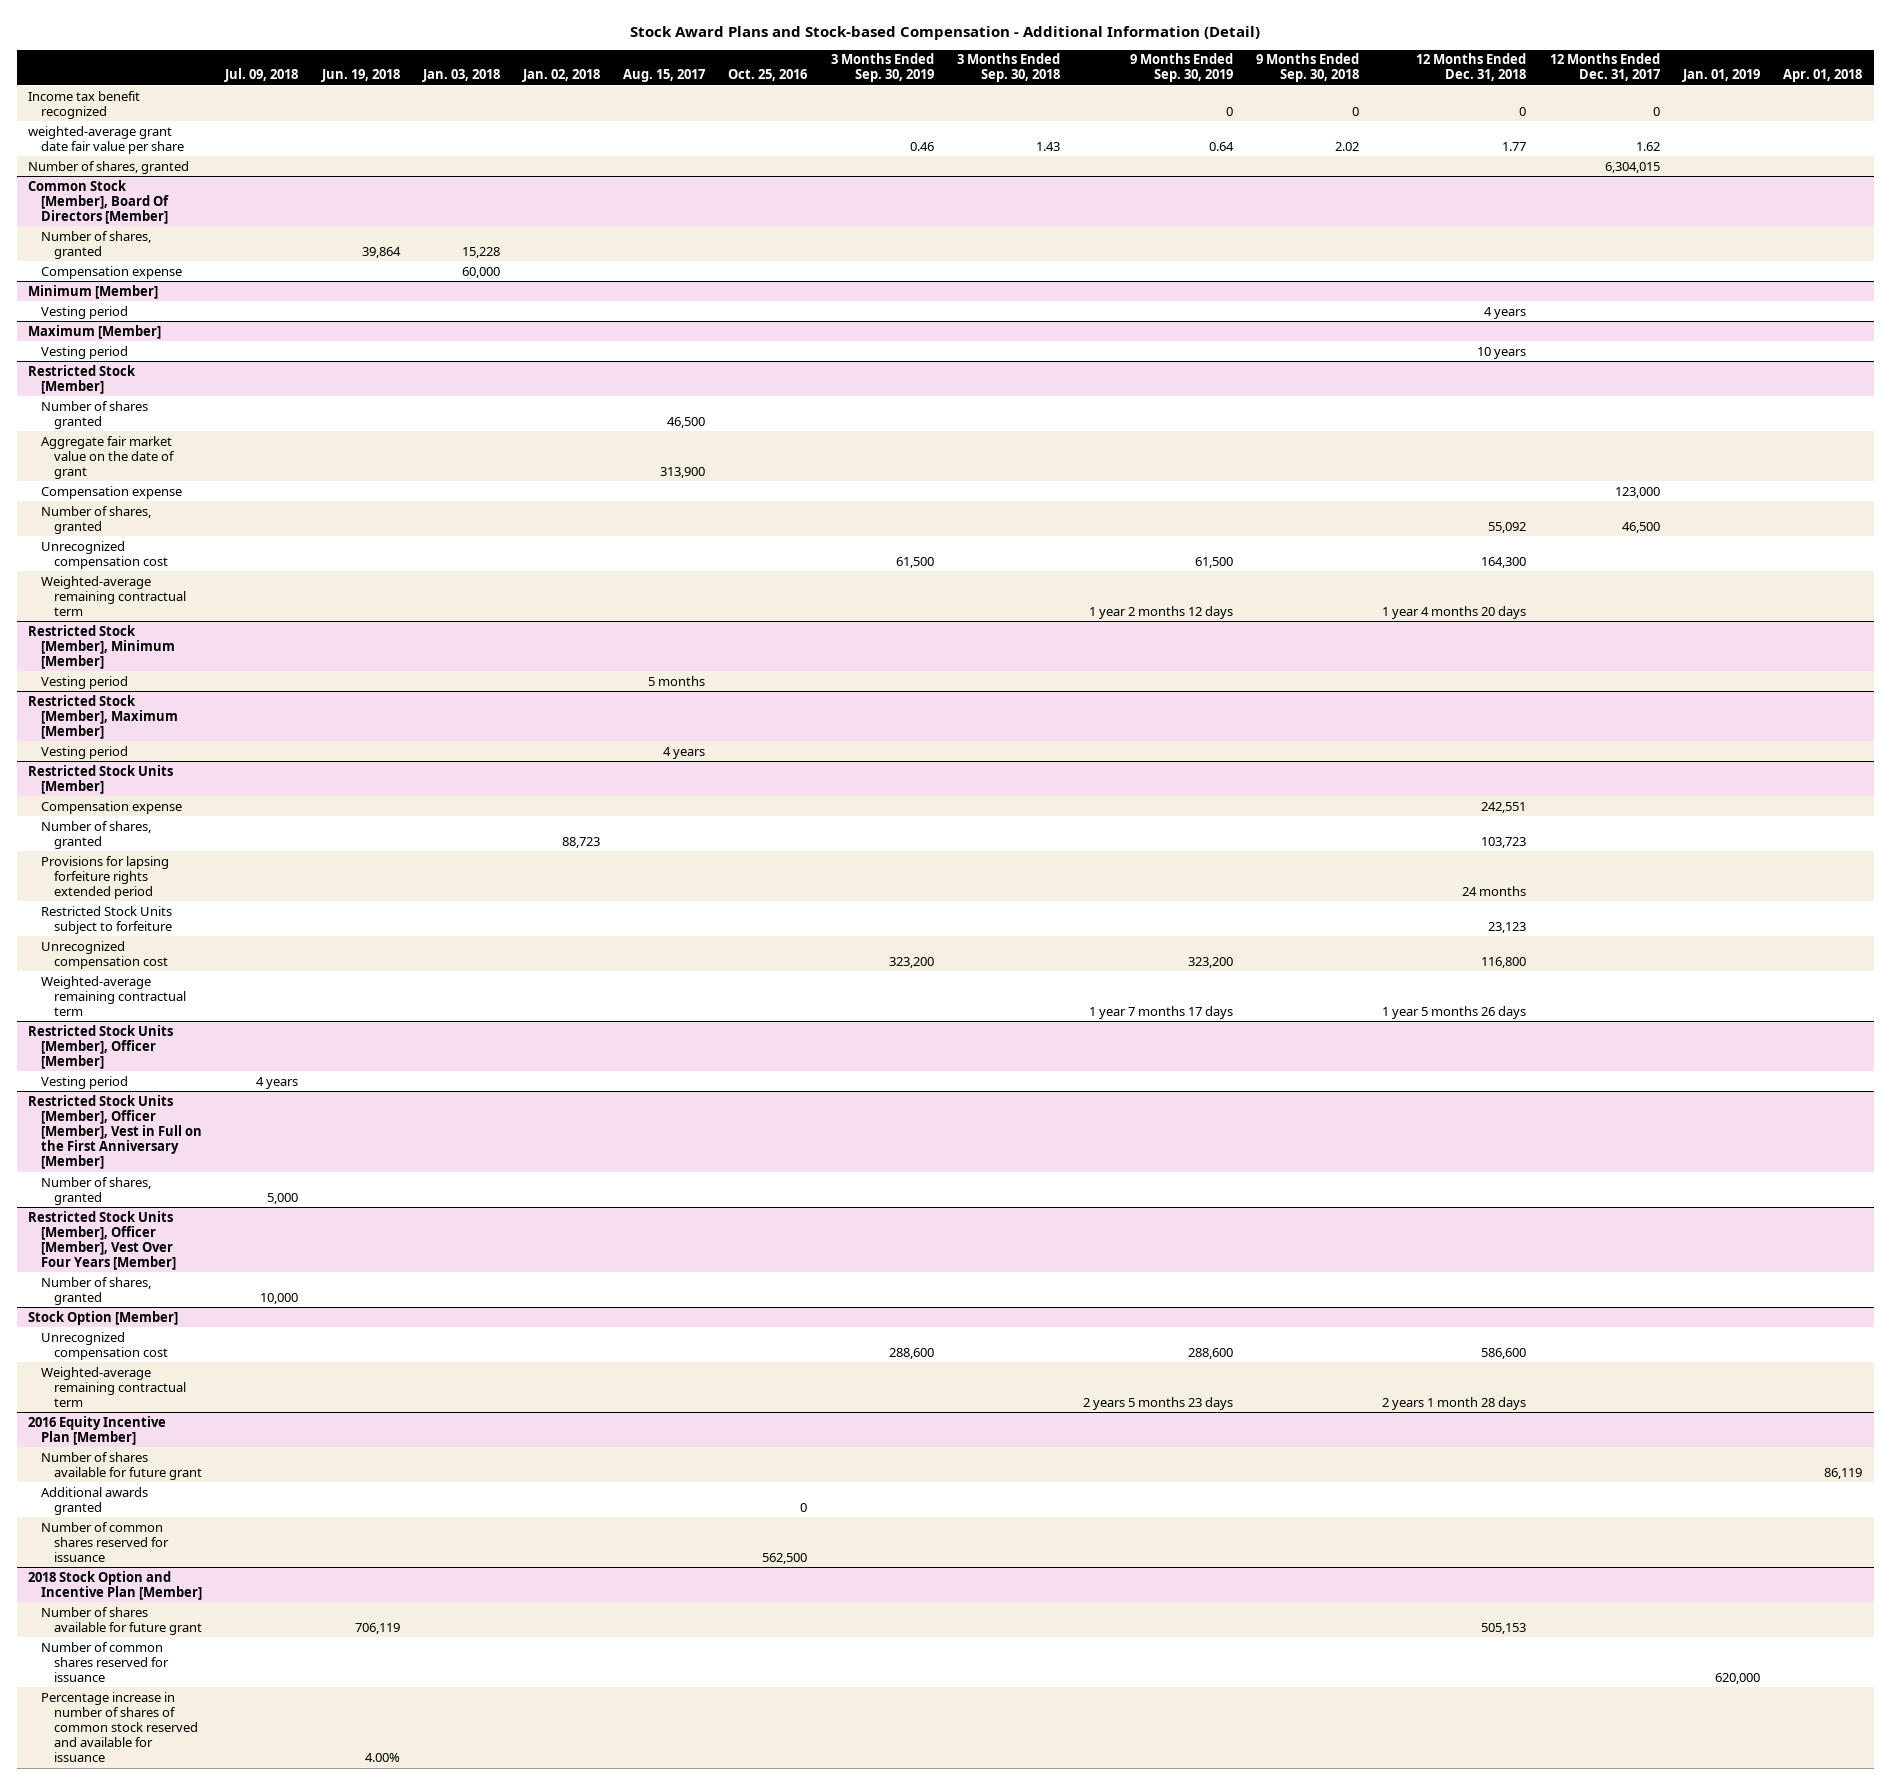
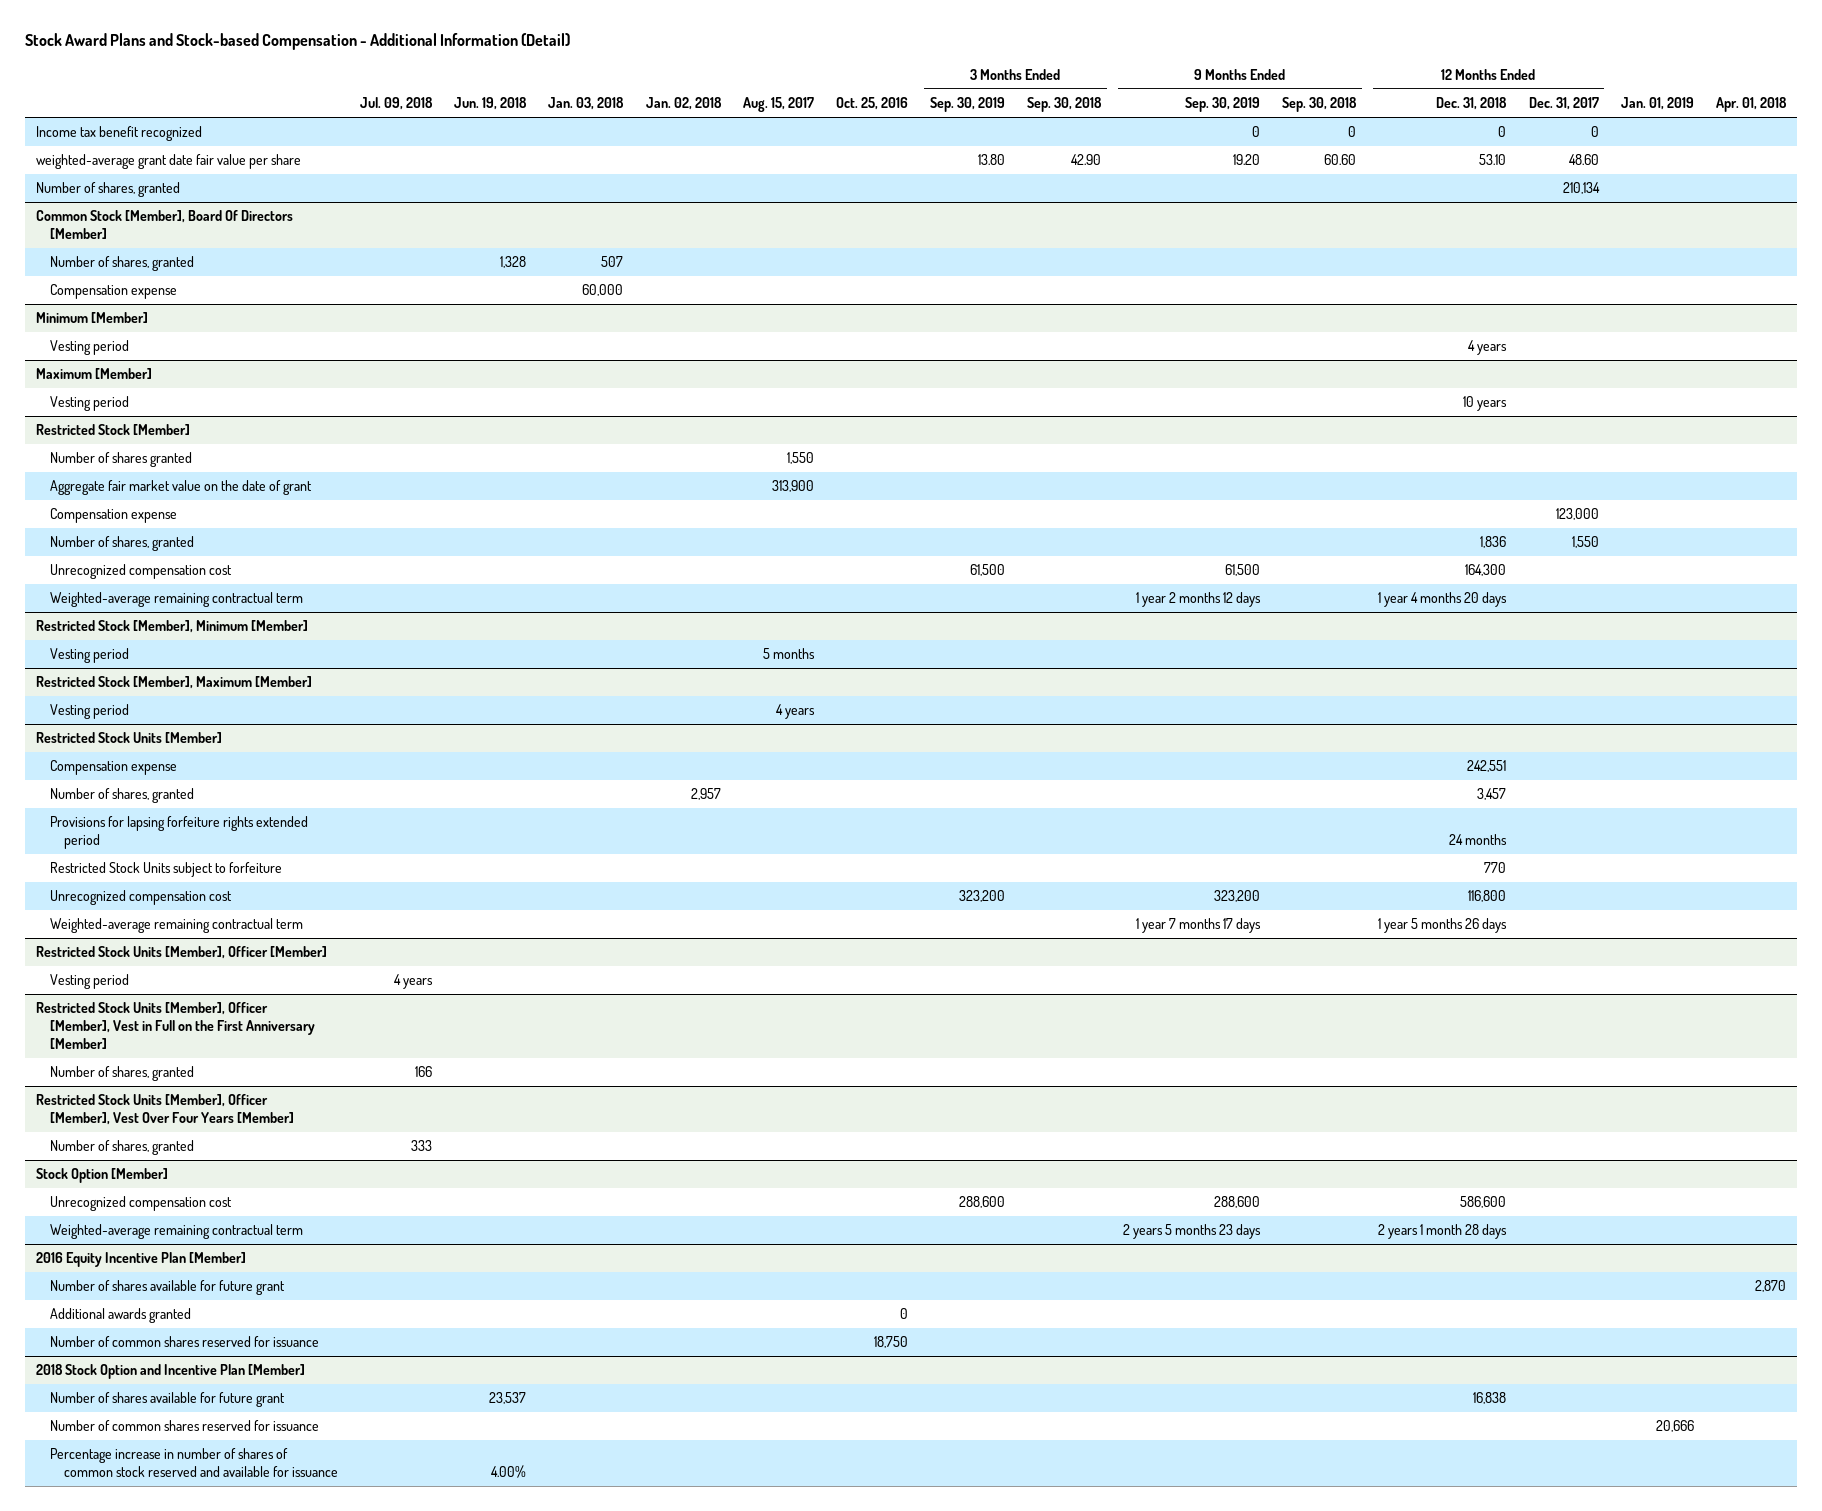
- weighted-average grant date fair value per share | | | | | | | 0.46 | 1.43 | 0.64 | 2.02 | 1.77 | 1.62 | |
- Number of shares, granted | | | | | | | | | | | | 6,304,015 | |
+ weighted-average grant date fair value per share | | | | | | | 13.80 | 42.90 | 19.20 | 60.60 | 53.10 | 48.60 | |
+ Number of shares, granted | | | | | | | | | | | | 210,134 | |
@ Common Stock [Member], Board Of Directors [Member]
- Number of shares, granted | | 39,864 | 15,228 | | | | | | | | | | |
+ Number of shares, granted | | 1,328 | 507 | | | | | | | | | | |
@ Restricted Stock [Member]
- Number of shares granted | | | | | 46,500 | | | | | | | | |
+ Number of shares granted | | | | | 1,550 | | | | | | | | |
- Number of shares, granted | | | | | | | | | | | 55,092 | 46,500 | |
+ Number of shares, granted | | | | | | | | | | | 1,836 | 1,550 | |
@ Restricted Stock Units [Member]
- Number of shares, granted | | | | 88,723 | | | | | | | 103,723 | | |
+ Number of shares, granted | | | | 2,957 | | | | | | | 3,457 | | |
- Restricted Stock Units subject to forfeiture | | | | | | | | | | | 23,123 | | |
+ Restricted Stock Units subject to forfeiture | | | | | | | | | | | 770 | | |
@ Restricted Stock Units [Member], Officer [Member], Vest in Full on the First Anniversary [Member]
- Number of shares, granted | 5,000 | | | | | | | | | | | | |
+ Number of shares, granted | 166 | | | | | | | | | | | | |
@ Restricted Stock Units [Member], Officer [Member], Vest Over Four Years [Member]
- Number of shares, granted | 10,000 | | | | | | | | | | | | |
+ Number of shares, granted | 333 | | | | | | | | | | | | |
@ 2016 Equity Incentive Plan [Member]
- Number of shares available for future grant | | | | | | | | | | | | | | 86,119
+ Number of shares available for future grant | | | | | | | | | | | | | | 2,870
- Number of common shares reserved for issuance | | | | | | 562,500 | | | | | | | |
+ Number of common shares reserved for issuance | | | | | | 18,750 | | | | | | | |
@ 2018 Stock Option and Incentive Plan [Member]
- Number of shares available for future grant | | 706,119 | | | | | | | | | 505,153 | | |
- Number of common shares reserved for issuance | | | | | | | | | | | | | 620,000 |
+ Number of shares available for future grant | | 23,537 | | | | | | | | | 16,838 | | |
+ Number of common shares reserved for issuance | | | | | | | | | | | | | 20,666 |

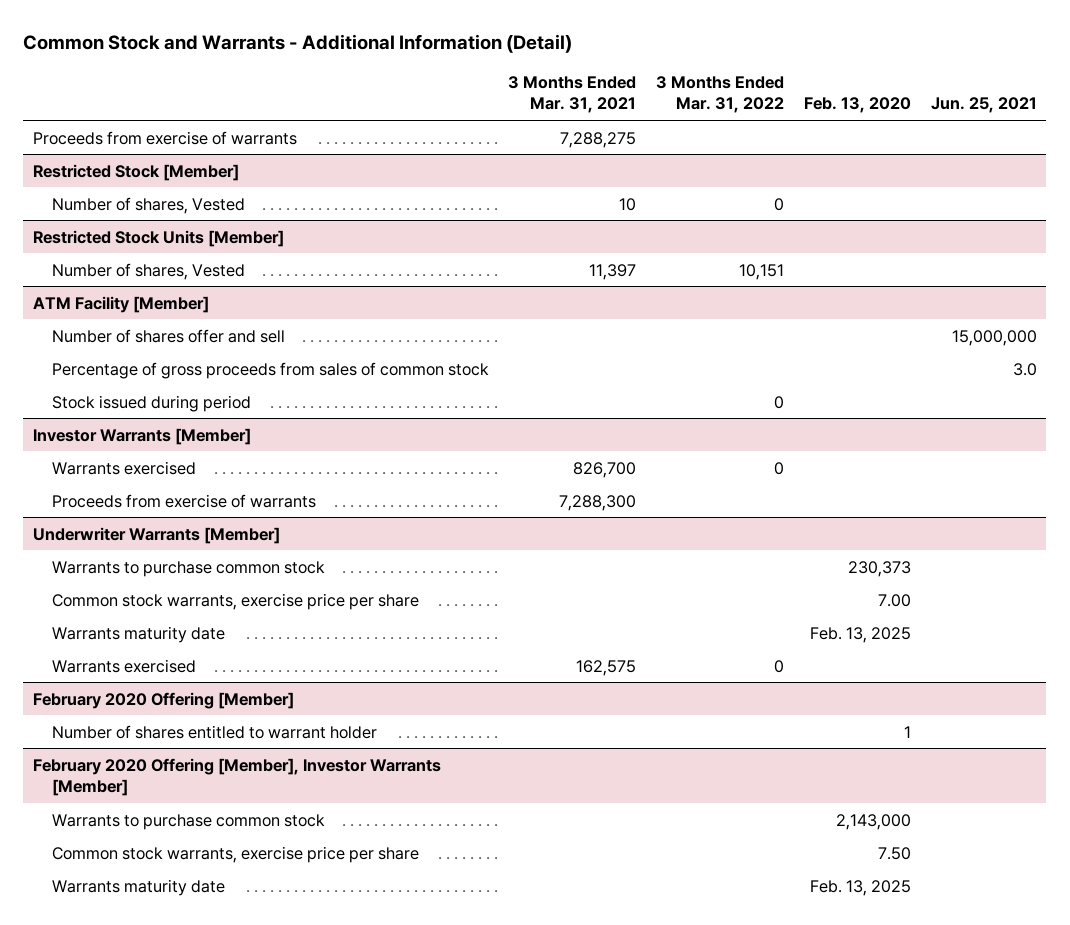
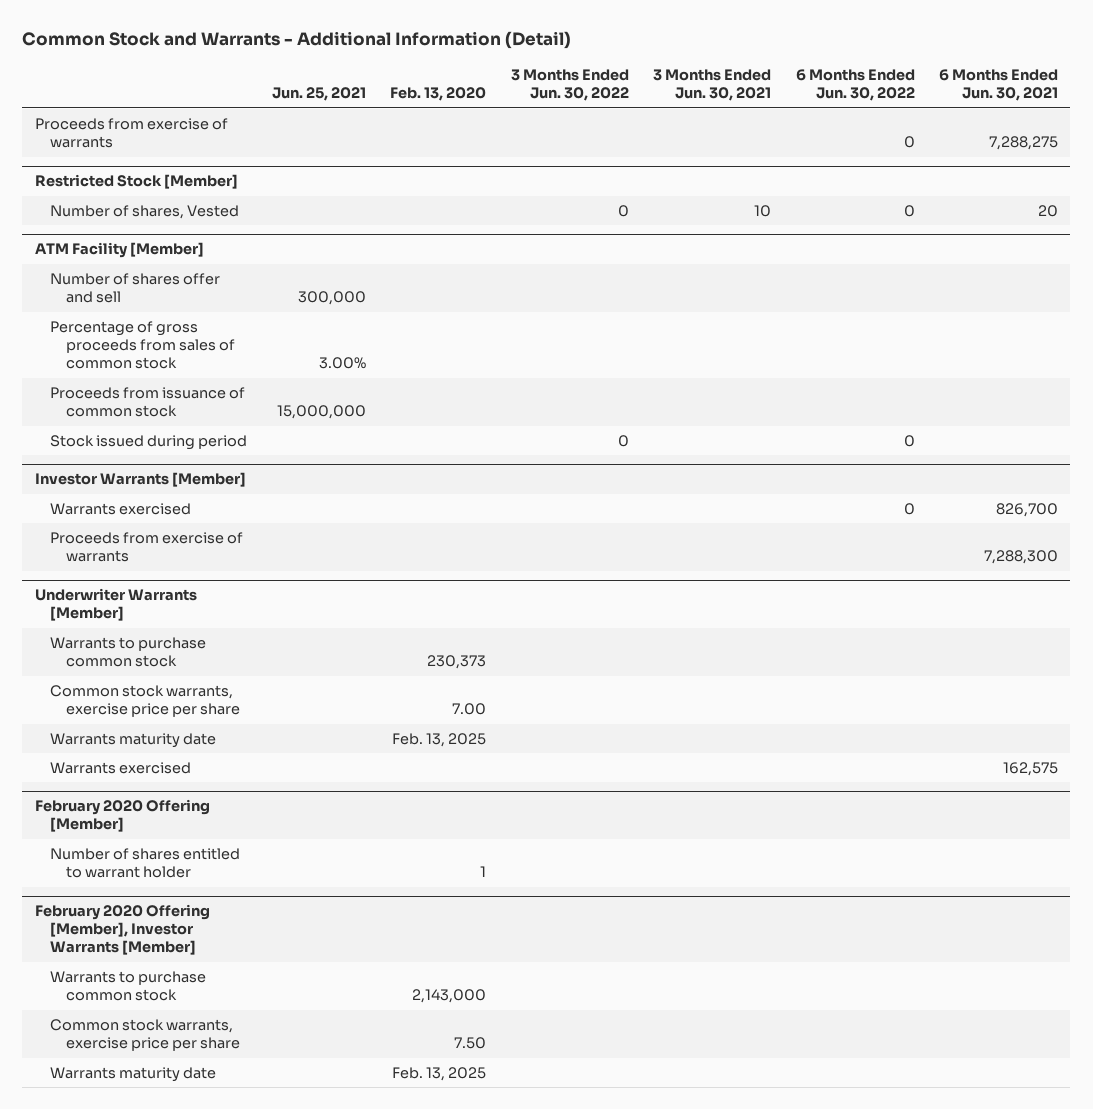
- | 3 Months Ended Mar. 31, 2021 | 3 Months Ended Mar. 31, 2022 | Feb. 13, 2020 | Jun. 25, 2021
+ | Jun. 25, 2021 | Feb. 13, 2020 | 3 Months Ended Jun. 30, 2022 | 3 Months Ended Jun. 30, 2021 | 6 Months Ended Jun. 30, 2022 | 6 Months Ended Jun. 30, 2021
- Restricted Stock Units [Member]
- Number of shares, Vested | 11,397 | 10,151 | |
@ ATM Facility [Member]
- Number of shares offer and sell | | | | 15,000,000
- Percentage of gross proceeds from sales of common stock | | | | 3.0
+ Number of shares offer and sell | 300,000 | | | | |
+ Percentage of gross proceeds from sales of common stock | 3.00% | | | | |
+ Proceeds from issuance of common stock | 15,000,000 | | | | |

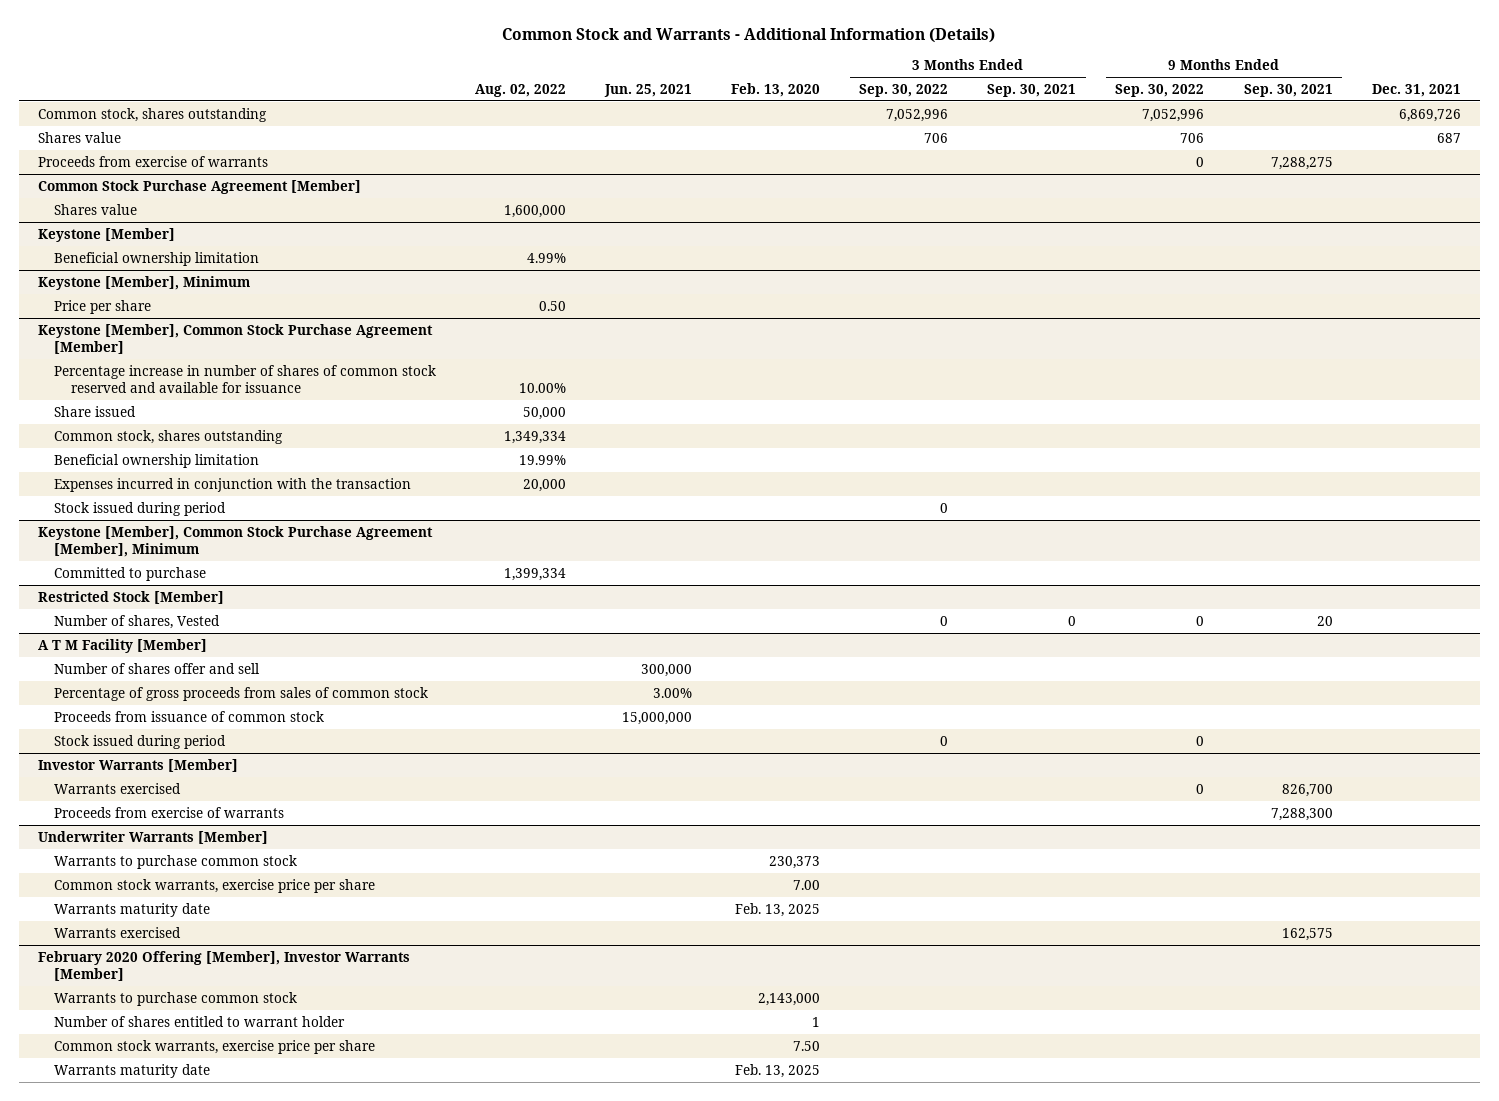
- Common Stock and Warrants - Additional Information (Detail)
+ Common Stock and Warrants - Additional Information (Details)
- | Jun. 25, 2021 | Feb. 13, 2020 | 3 Months Ended Jun. 30, 2022 | 3 Months Ended Jun. 30, 2021 | 6 Months Ended Jun. 30, 2022 | 6 Months Ended Jun. 30, 2021
+ | Aug. 02, 2022 | Jun. 25, 2021 | Feb. 13, 2020 | 3 Months Ended Sep. 30, 2022 | 3 Months Ended Sep. 30, 2021 | 9 Months Ended Sep. 30, 2022 | 9 Months Ended Sep. 30, 2021 | Dec. 31, 2021
+ Common stock, shares outstanding | | | | 7,052,996 | | 7,052,996 | | 6,869,726
+ Shares value | | | | 706 | | 706 | | 687
+ Common Stock Purchase Agreement [Member]
+ Shares value | 1,600,000 | | | | | | |
+ Keystone [Member]
+ Beneficial ownership limitation | 4.99% | | | | | | |
+ Keystone [Member], Minimum
+ Price per share | 0.50 | | | | | | |
+ Keystone [Member], Common Stock Purchase Agreement [Member]
+ Percentage increase in number of shares of common stock reserved and available for issuance | 10.00% | | | | | | |
+ Share issued | 50,000 | | | | | | |
+ Common stock, shares outstanding | 1,349,334 | | | | | | |
+ Beneficial ownership limitation | 19.99% | | | | | | |
+ Expenses incurred in conjunction with the transaction | 20,000 | | | | | | |
+ Stock issued during period | | | | 0 | | | |
+ Keystone [Member], Common Stock Purchase Agreement [Member], Minimum
+ Committed to purchase | 1,399,334 | | | | | | |
- ATM Facility [Member]
+ A T M Facility [Member]
- February 2020 Offering [Member]
- Number of shares entitled to warrant holder | | 1 | | | |
@ February 2020 Offering [Member], Investor Warrants [Member]
+ Number of shares entitled to warrant holder | | | 1 | | | | |

